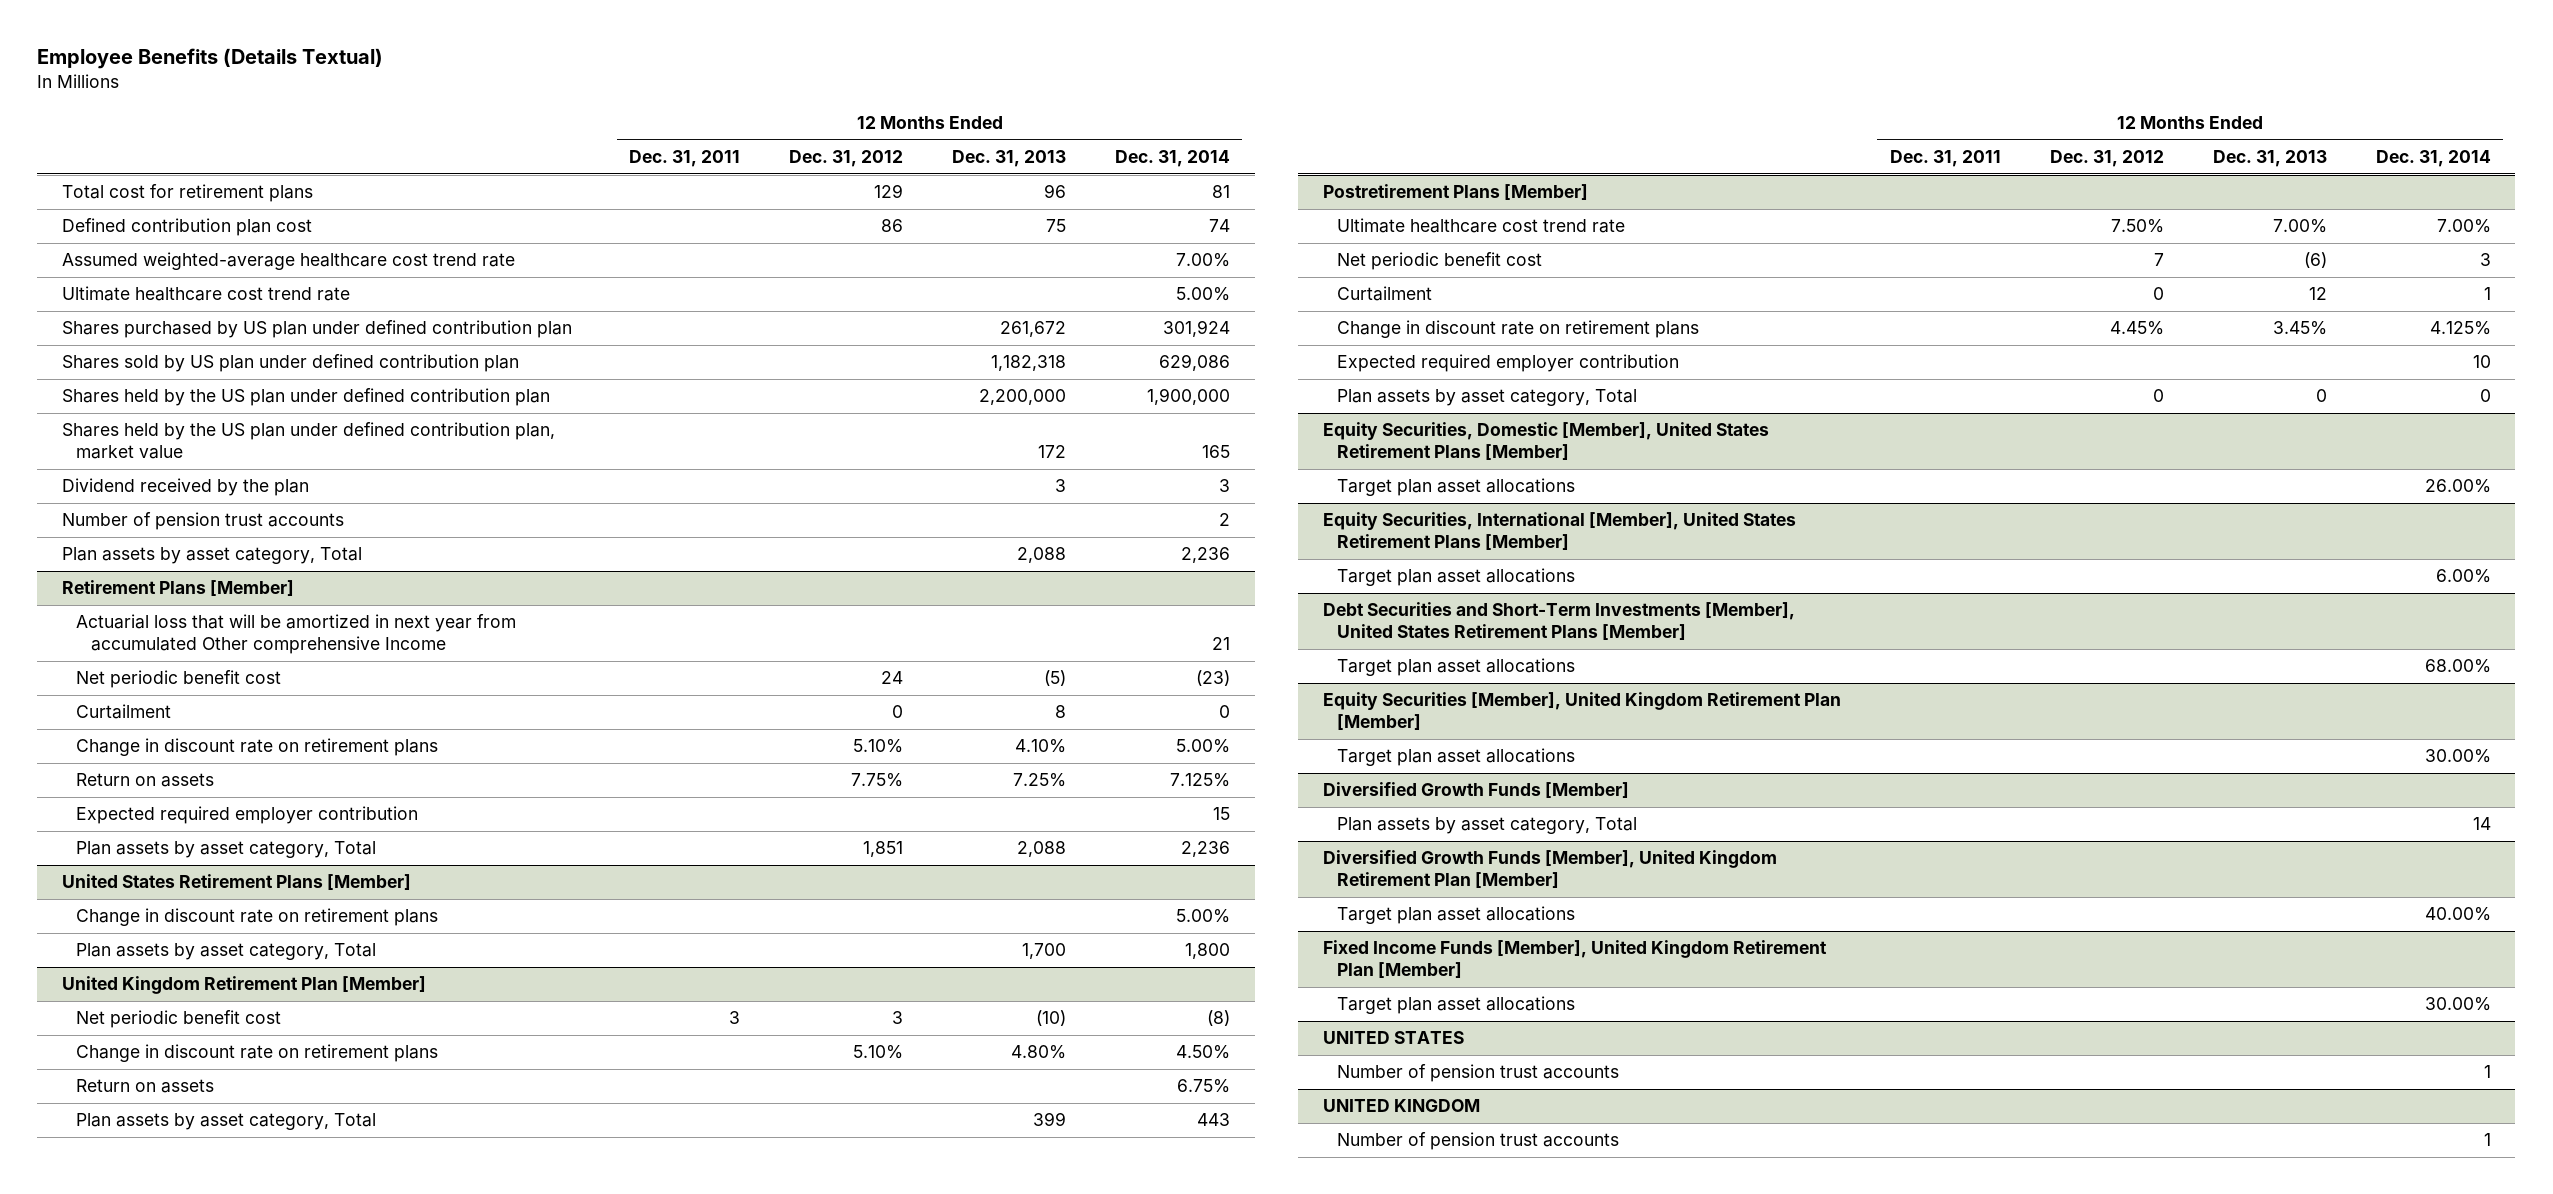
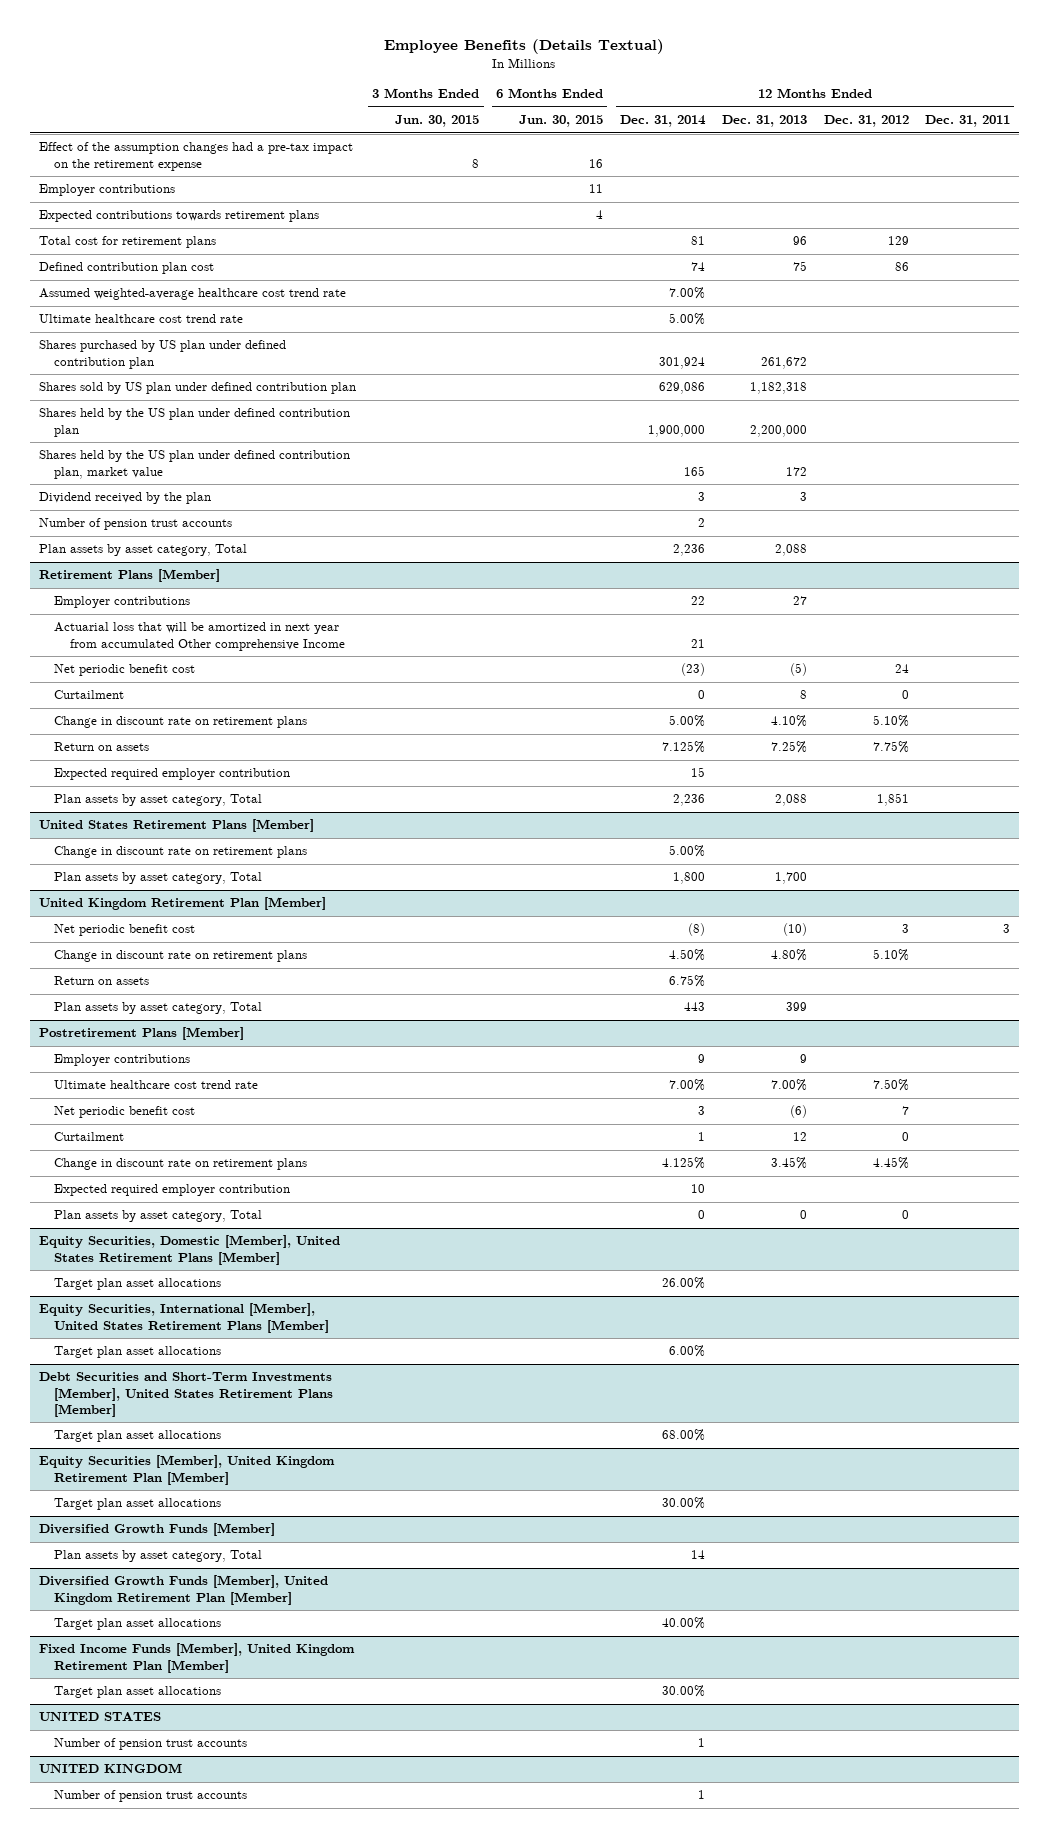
- | 12 Months Ended Dec. 31, 2011 | 12 Months Ended Dec. 31, 2012 | 12 Months Ended Dec. 31, 2013 | 12 Months Ended Dec. 31, 2014
+ | 3 Months Ended Jun. 30, 2015 | 6 Months Ended Jun. 30, 2015 | 12 Months Ended Dec. 31, 2014 | 12 Months Ended Dec. 31, 2013 | 12 Months Ended Dec. 31, 2012 | 12 Months Ended Dec. 31, 2011
+ Effect of the assumption changes had a pre-tax impact on the retirement expense | 8 | 16 | | | |
+ Employer contributions | | 11 | | | |
+ Expected contributions towards retirement plans | | 4 | | | |
@ Retirement Plans [Member]
+ Employer contributions | | | 22 | 27 | |
@ Postretirement Plans [Member]
+ Employer contributions | | | 9 | 9 | |

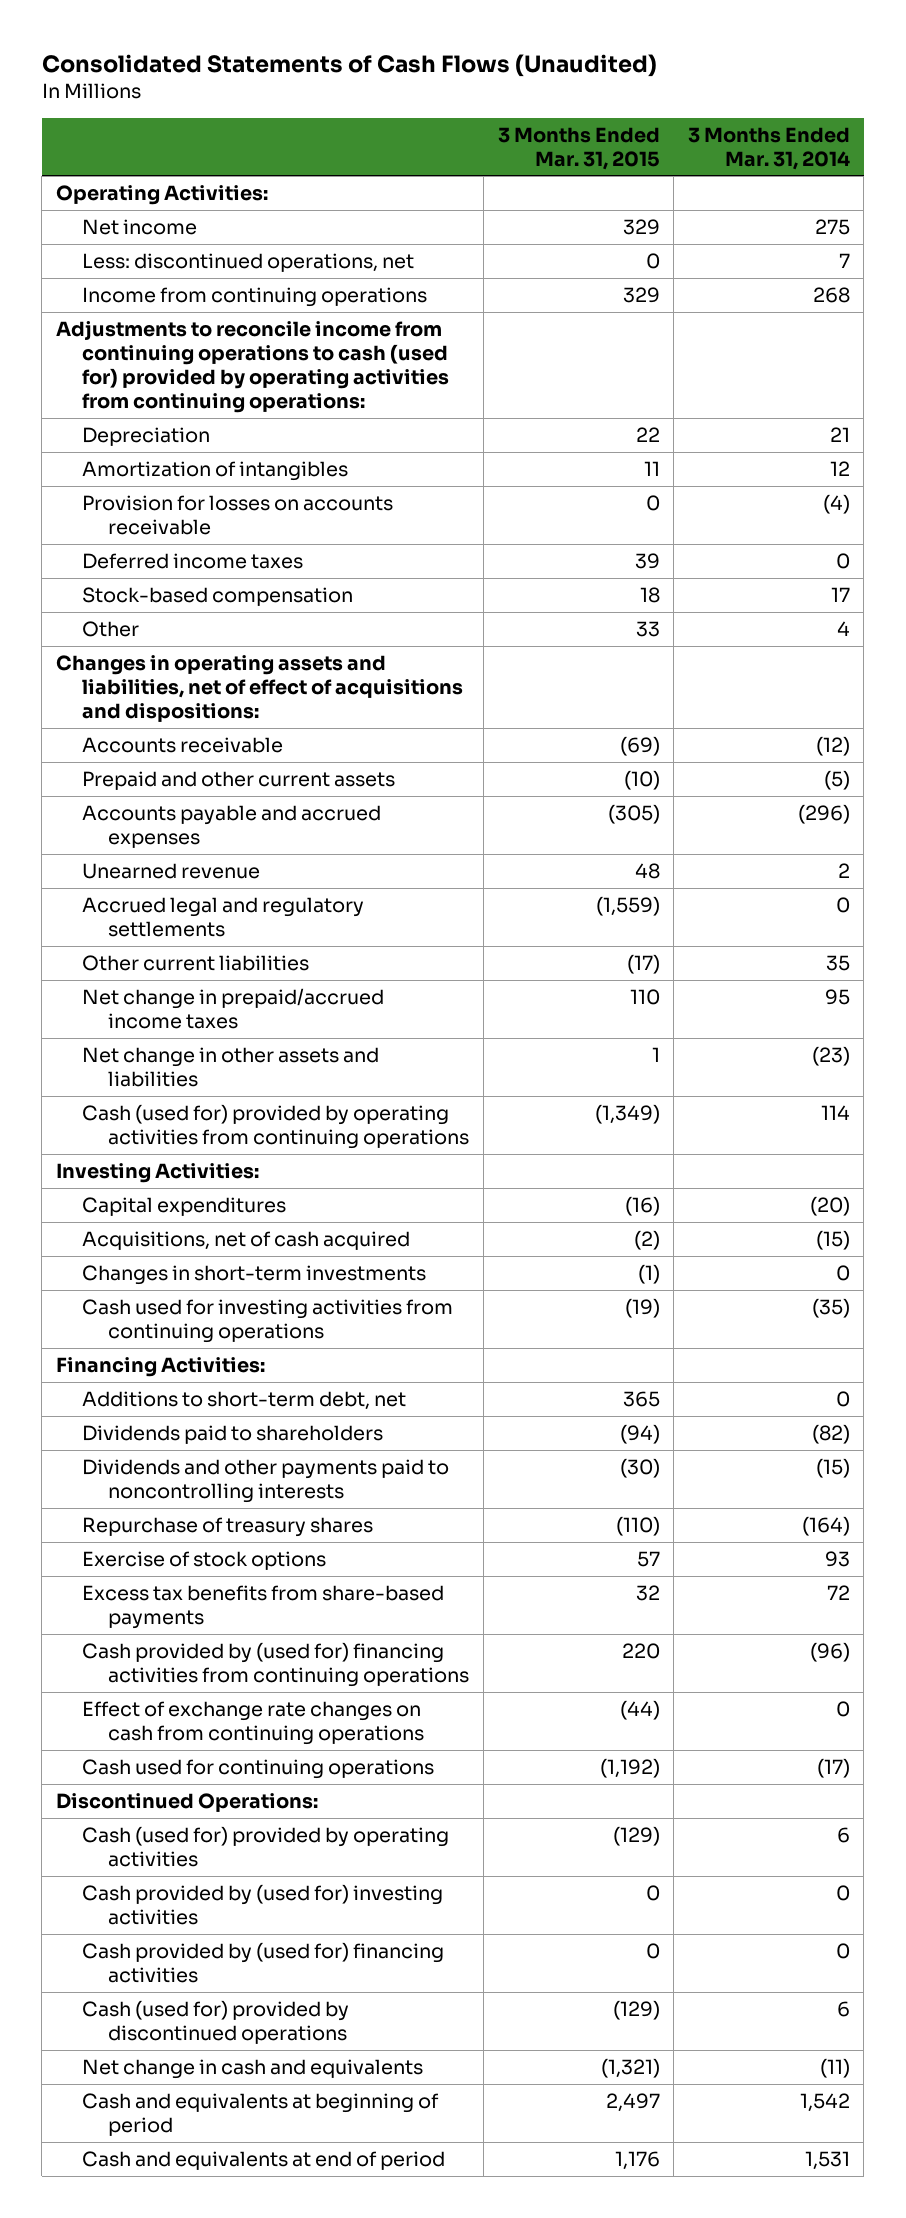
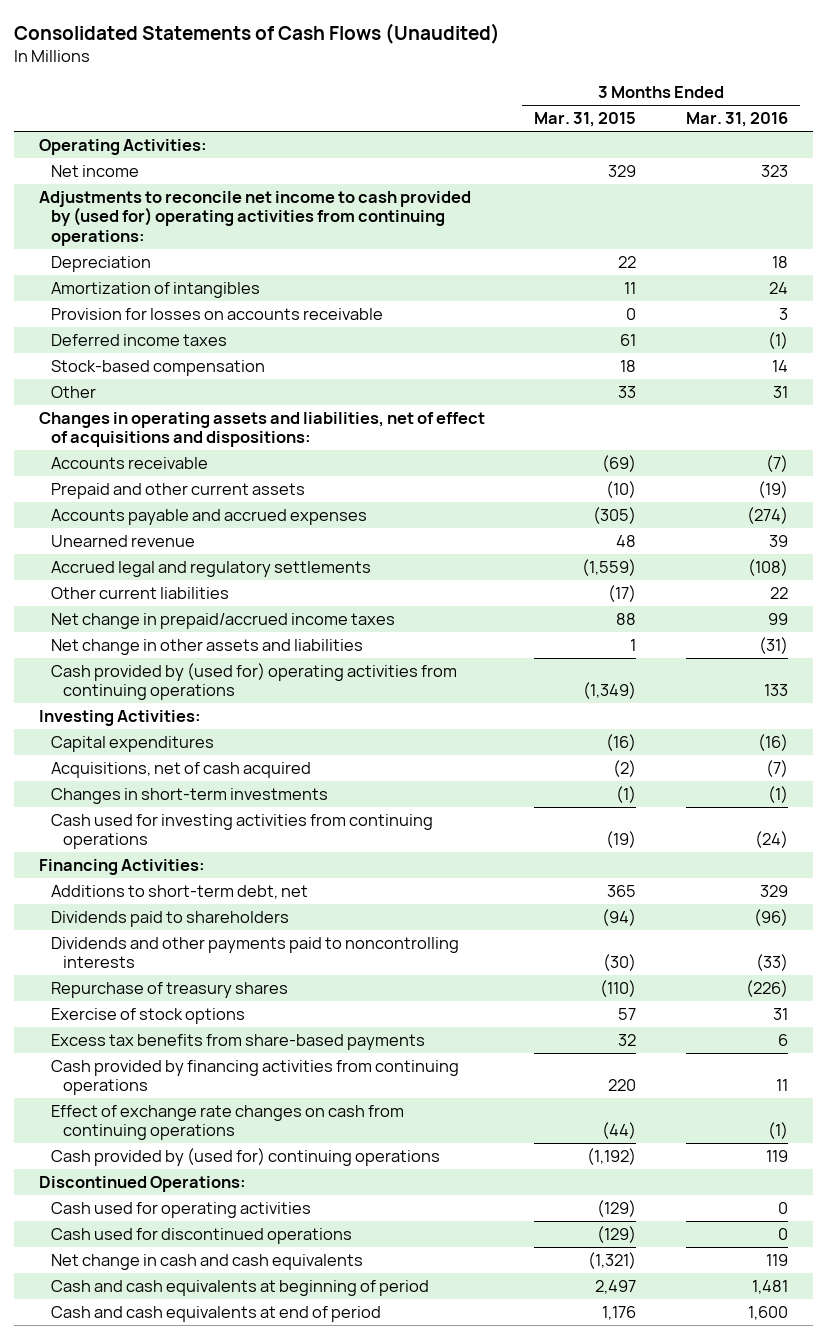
- | 3 Months Ended Mar. 31, 2015 | 3 Months Ended Mar. 31, 2014
+ | 3 Months Ended Mar. 31, 2015 | 3 Months Ended Mar. 31, 2016
- Less: discontinued operations, net | 0 | 7
- Income from continuing operations | 329 | 268
- Adjustments to reconcile income from continuing operations to cash (used for) provided by operating activities from continuing operations:
+ Adjustments to reconcile net income to cash provided by (used for) operating activities from continuing operations:
- Deferred income taxes | 39 | 0
+ Deferred income taxes | 61 | (1)
- Net change in prepaid/accrued income taxes | 110 | 95
+ Net change in prepaid/accrued income taxes | 88 | 99
- Cash (used for) provided by operating activities from continuing operations | (1,349) | 114
+ Cash provided by (used for) operating activities from continuing operations | (1,349) | 133
- Cash provided by (used for) financing activities from continuing operations | 220 | (96)
+ Cash provided by financing activities from continuing operations | 220 | 11
- Cash used for continuing operations | (1,192) | (17)
+ Cash provided by (used for) continuing operations | (1,192) | 119
- Cash (used for) provided by operating activities | (129) | 6
- Cash provided by (used for) investing activities | 0 | 0
- Cash provided by (used for) financing activities | 0 | 0
- Cash (used for) provided by discontinued operations | (129) | 6
- Net change in cash and equivalents | (1,321) | (11)
- Cash and equivalents at beginning of period | 2,497 | 1,542
- Cash and equivalents at end of period | 1,176 | 1,531
+ Cash used for operating activities | (129) | 0
+ Cash used for discontinued operations | (129) | 0
+ Net change in cash and cash equivalents | (1,321) | 119
+ Cash and cash equivalents at beginning of period | 2,497 | 1,481
+ Cash and cash equivalents at end of period | 1,176 | 1,600

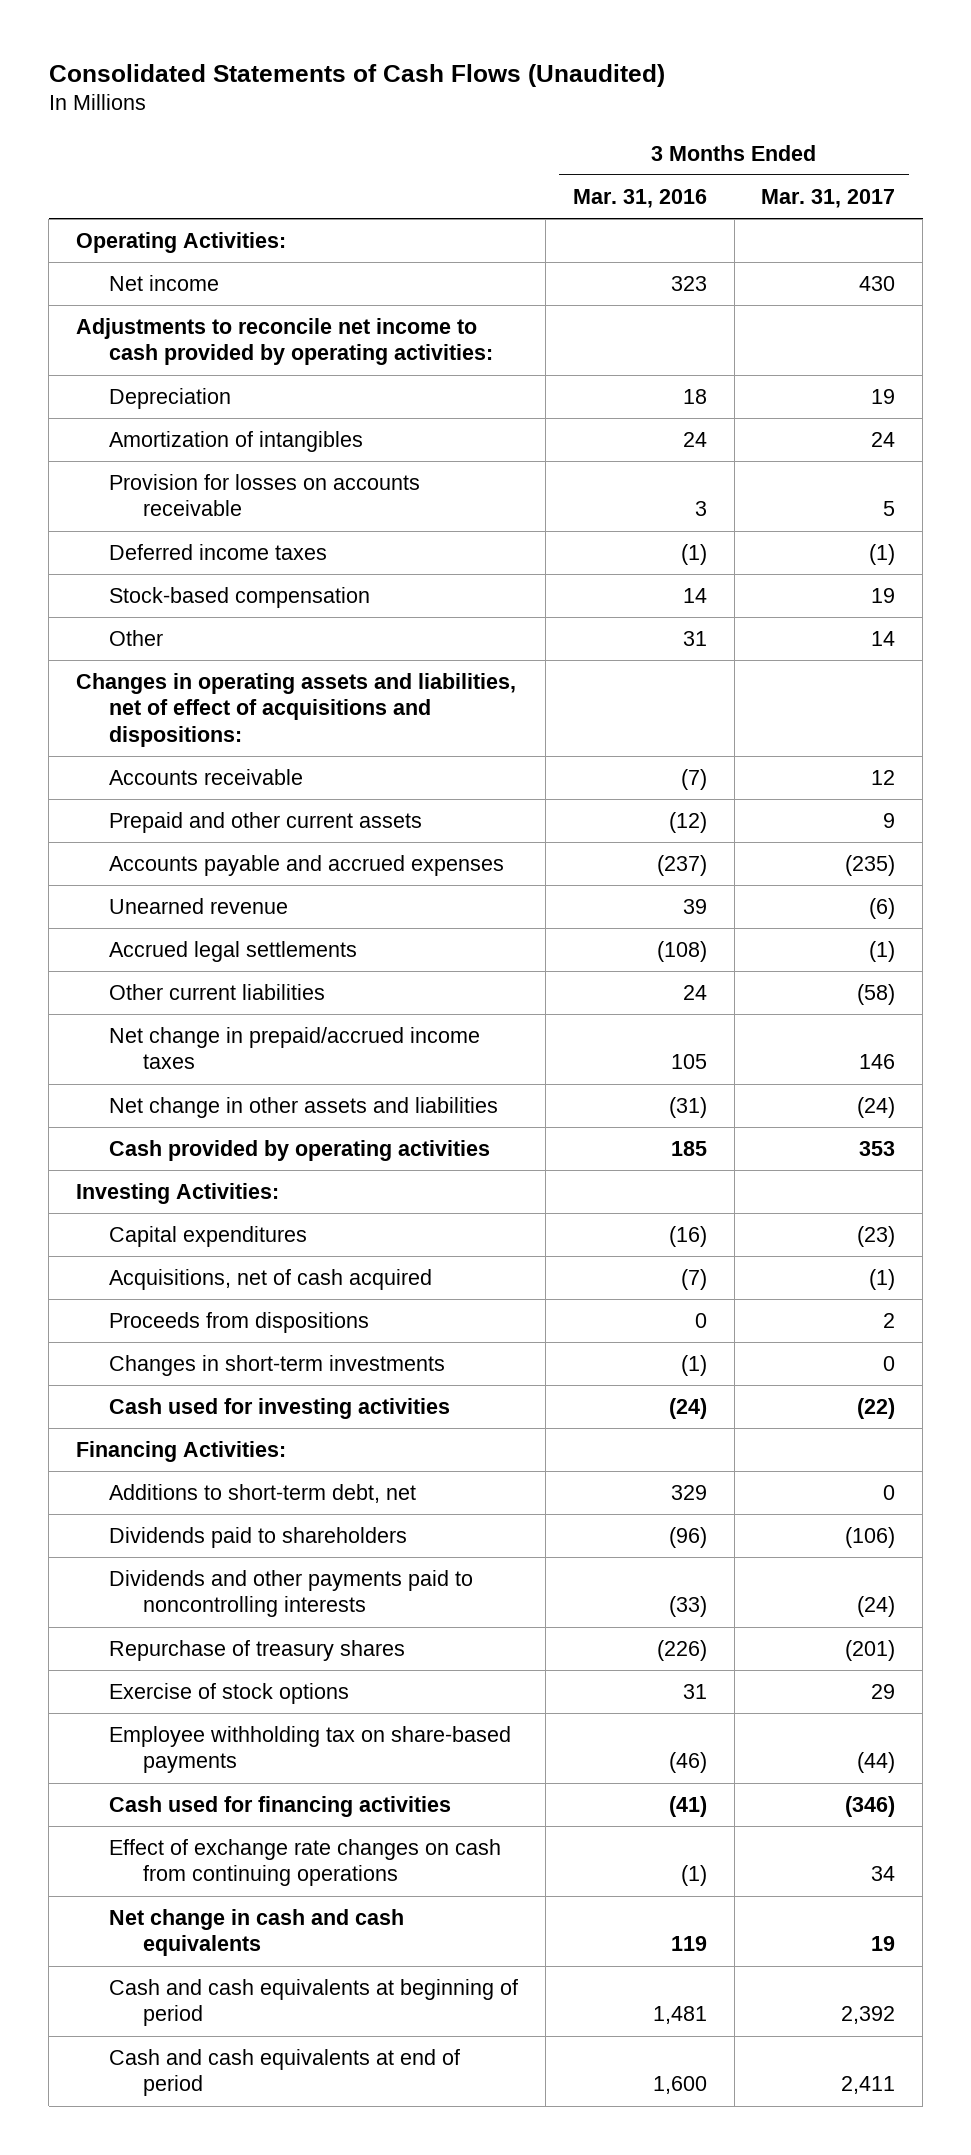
- | 3 Months Ended Mar. 31, 2015 | 3 Months Ended Mar. 31, 2016
+ | 3 Months Ended Mar. 31, 2016 | 3 Months Ended Mar. 31, 2017
- Adjustments to reconcile net income to cash provided by (used for) operating activities from continuing operations:
+ Adjustments to reconcile net income to cash provided by operating activities:
- Prepaid and other current assets | (10) | (19)
- Accounts payable and accrued expenses | (305) | (274)
+ Prepaid and other current assets | (12) | 9
+ Accounts payable and accrued expenses | (237) | (235)
- Accrued legal and regulatory settlements | (1,559) | (108)
- Other current liabilities | (17) | 22
- Net change in prepaid/accrued income taxes | 88 | 99
+ Accrued legal settlements | (108) | (1)
+ Other current liabilities | 24 | (58)
+ Net change in prepaid/accrued income taxes | 105 | 146
- Cash provided by (used for) operating activities from continuing operations | (1,349) | 133
+ Cash provided by operating activities | 185 | 353
+ Proceeds from dispositions | 0 | 2
- Cash used for investing activities from continuing operations | (19) | (24)
+ Cash used for investing activities | (24) | (22)
- Excess tax benefits from share-based payments | 32 | 6
- Cash provided by financing activities from continuing operations | 220 | 11
+ Employee withholding tax on share-based payments | (46) | (44)
+ Cash used for financing activities | (41) | (346)
- Cash provided by (used for) continuing operations | (1,192) | 119
- Discontinued Operations:
- Cash used for operating activities | (129) | 0
- Cash used for discontinued operations | (129) | 0

